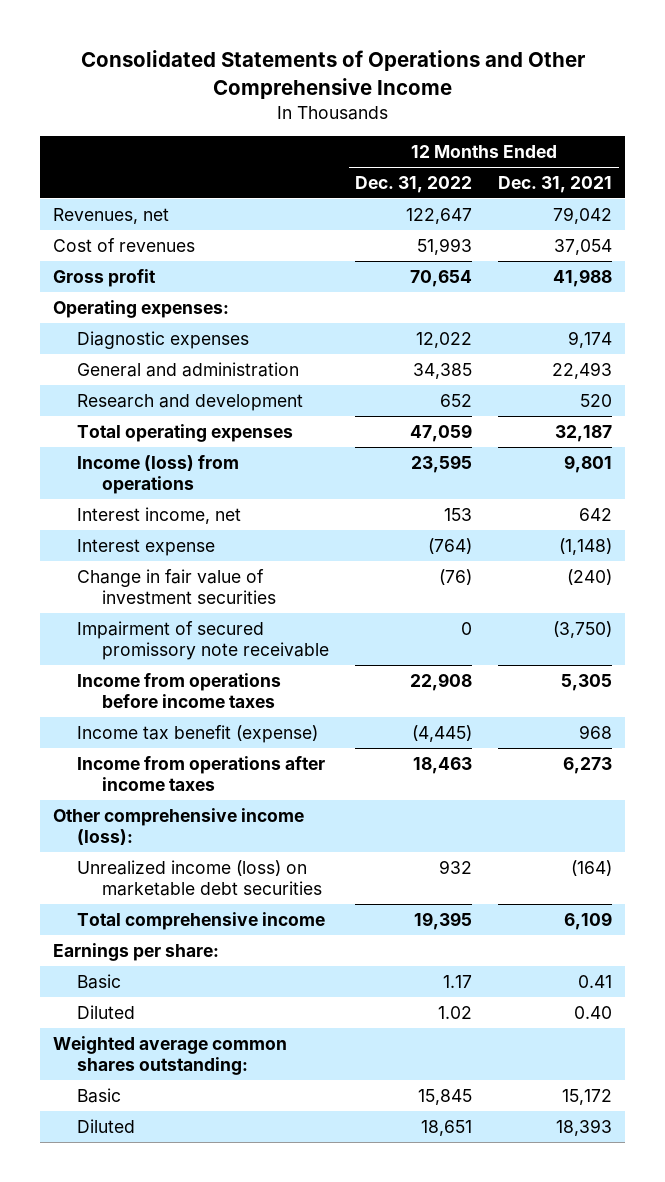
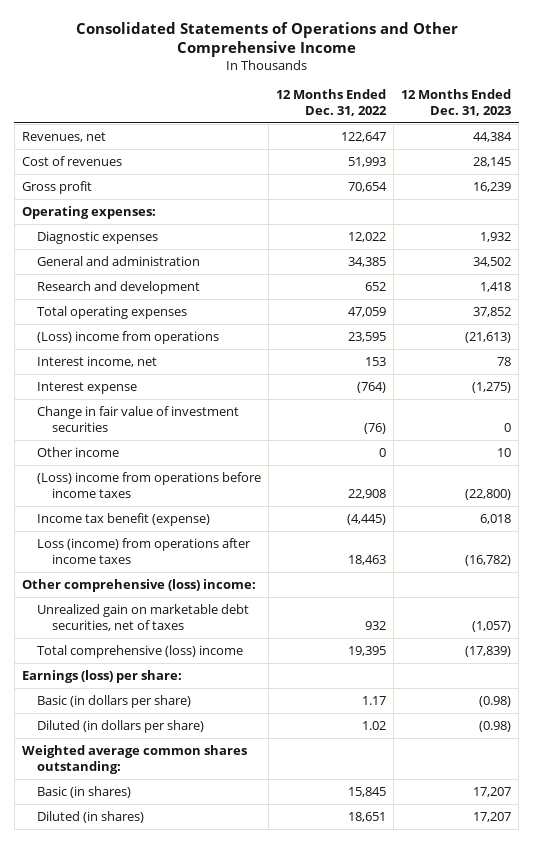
- | 12 Months Ended Dec. 31, 2022 | 12 Months Ended Dec. 31, 2021
+ | 12 Months Ended Dec. 31, 2022 | 12 Months Ended Dec. 31, 2023
- Income (loss) from operations | 23,595 | 9,801
+ (Loss) income from operations | 23,595 | (21,613)
- Impairment of secured promissory note receivable | 0 | (3,750)
- Income from operations before income taxes | 22,908 | 5,305
+ Other income | 0 | 10
+ (Loss) income from operations before income taxes | 22,908 | (22,800)
- Income from operations after income taxes | 18,463 | 6,273
- Other comprehensive income (loss):
- Unrealized income (loss) on marketable debt securities | 932 | (164)
- Total comprehensive income | 19,395 | 6,109
- Earnings per share:
- Basic | 1.17 | 0.41
- Diluted | 1.02 | 0.40
+ Loss (income) from operations after income taxes | 18,463 | (16,782)
+ Other comprehensive (loss) income:
+ Unrealized gain on marketable debt securities, net of taxes | 932 | (1,057)
+ Total comprehensive (loss) income | 19,395 | (17,839)
+ Earnings (loss) per share:
+ Basic (in dollars per share) | 1.17 | (0.98)
+ Diluted (in dollars per share) | 1.02 | (0.98)
- Basic | 15,845 | 15,172
- Diluted | 18,651 | 18,393
+ Basic (in shares) | 15,845 | 17,207
+ Diluted (in shares) | 18,651 | 17,207

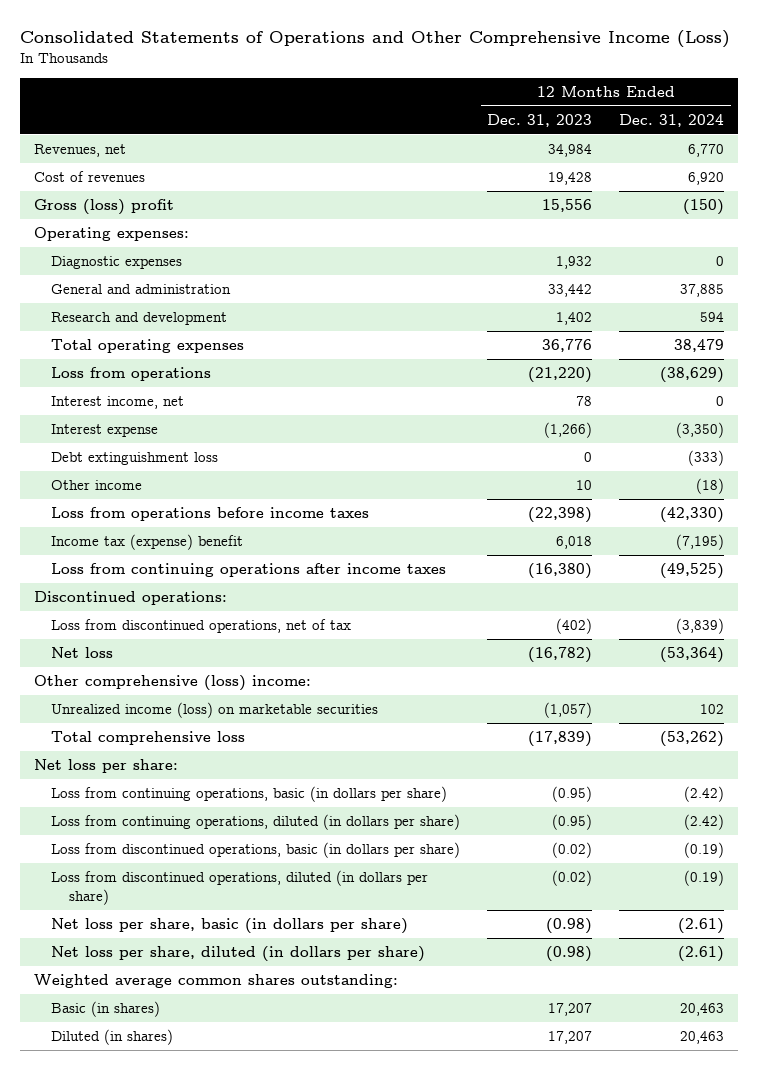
- Consolidated Statements of Operations and Other Comprehensive Income
+ Consolidated Statements of Operations and Other Comprehensive Income (Loss)
- | 12 Months Ended Dec. 31, 2022 | 12 Months Ended Dec. 31, 2023
+ | 12 Months Ended Dec. 31, 2023 | 12 Months Ended Dec. 31, 2024
- Revenues, net | 122,647 | 44,384
- Cost of revenues | 51,993 | 28,145
- Gross profit | 70,654 | 16,239
+ Revenues, net | 34,984 | 6,770
+ Cost of revenues | 19,428 | 6,920
+ Gross (loss) profit | 15,556 | (150)
- General and administration | 34,385 | 34,502
- Research and development | 652 | 1,418
- Total operating expenses | 47,059 | 37,852
- (Loss) income from operations | 23,595 | (21,613)
+ General and administration | 33,442 | 37,885
+ Research and development | 1,402 | 594
+ Total operating expenses | 36,776 | 38,479
+ Loss from operations | (21,220) | (38,629)
- Interest expense | (764) | (1,275)
- Change in fair value of investment securities | (76) | 0
+ Interest expense | (1,266) | (3,350)
+ Debt extinguishment loss | 0 | (333)
- (Loss) income from operations before income taxes | 22,908 | (22,800)
- Income tax benefit (expense) | (4,445) | 6,018
- Loss (income) from operations after income taxes | 18,463 | (16,782)
+ Loss from operations before income taxes | (22,398) | (42,330)
+ Income tax (expense) benefit | 6,018 | (7,195)
+ Loss from continuing operations after income taxes | (16,380) | (49,525)
+ Discontinued operations:
+ Loss from discontinued operations, net of tax | (402) | (3,839)
+ Net loss | (16,782) | (53,364)
- Unrealized gain on marketable debt securities, net of taxes | 932 | (1,057)
- Total comprehensive (loss) income | 19,395 | (17,839)
- Earnings (loss) per share:
- Basic (in dollars per share) | 1.17 | (0.98)
- Diluted (in dollars per share) | 1.02 | (0.98)
+ Unrealized income (loss) on marketable securities | (1,057) | 102
+ Total comprehensive loss | (17,839) | (53,262)
+ Net loss per share:
+ Loss from continuing operations, basic (in dollars per share) | (0.95) | (2.42)
+ Loss from continuing operations, diluted (in dollars per share) | (0.95) | (2.42)
+ Loss from discontinued operations, basic (in dollars per share) | (0.02) | (0.19)
+ Loss from discontinued operations, diluted (in dollars per share) | (0.02) | (0.19)
+ Net loss per share, basic (in dollars per share) | (0.98) | (2.61)
+ Net loss per share, diluted (in dollars per share) | (0.98) | (2.61)

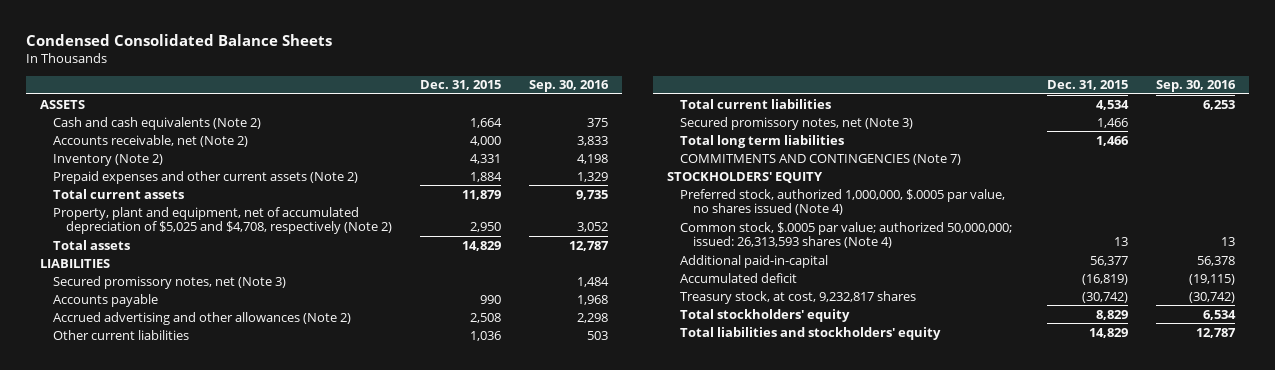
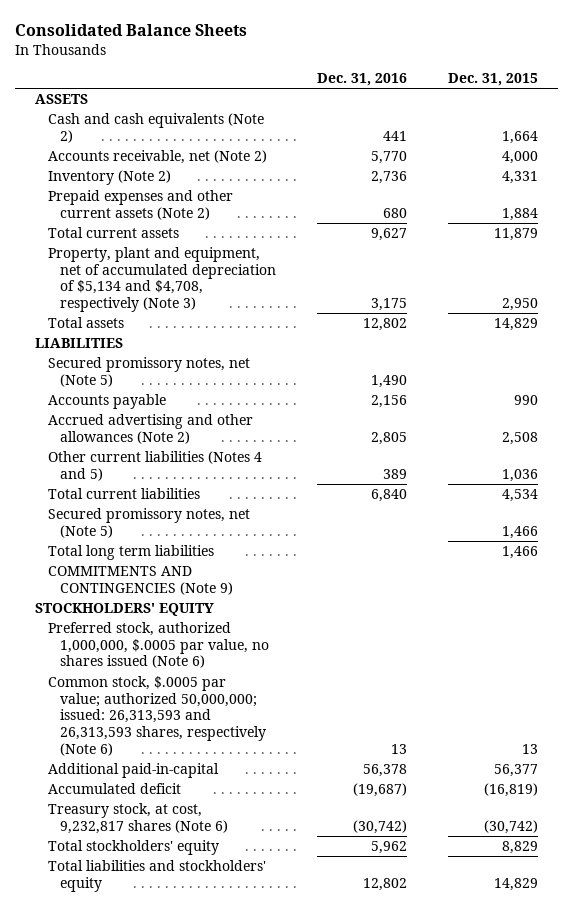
- Condensed Consolidated Balance Sheets
+ Consolidated Balance Sheets
- | Dec. 31, 2015 | Sep. 30, 2016
+ | Dec. 31, 2016 | Dec. 31, 2015
- Property, plant and equipment, net of accumulated depreciation of $5,025 and $4,708, respectively (Note 2) | 2,950 | 3,052
+ Property, plant and equipment, net of accumulated depreciation of $5,134 and $4,708, respectively (Note 3) | 3,175 | 2,950
- Secured promissory notes, net (Note 3) | | 1,484
+ Secured promissory notes, net (Note 5) | 1,490 |
- Other current liabilities | 1,036 | 503
+ Other current liabilities (Notes 4 and 5) | 389 | 1,036
- Secured promissory notes, net (Note 3) | 1,466 |
+ Secured promissory notes, net (Note 5) | | 1,466
- COMMITMENTS AND CONTINGENCIES (Note 7)
+ COMMITMENTS AND CONTINGENCIES (Note 9)
- Preferred stock, authorized 1,000,000, $.0005 par value, no shares issued (Note 4)
- Common stock, $.0005 par value; authorized 50,000,000; issued: 26,313,593 shares (Note 4) | 13 | 13
+ Preferred stock, authorized 1,000,000, $.0005 par value, no shares issued (Note 6)
+ Common stock, $.0005 par value; authorized 50,000,000; issued: 26,313,593 and 26,313,593 shares, respectively (Note 6) | 13 | 13
- Treasury stock, at cost, 9,232,817 shares | (30,742) | (30,742)
+ Treasury stock, at cost, 9,232,817 shares (Note 6) | (30,742) | (30,742)

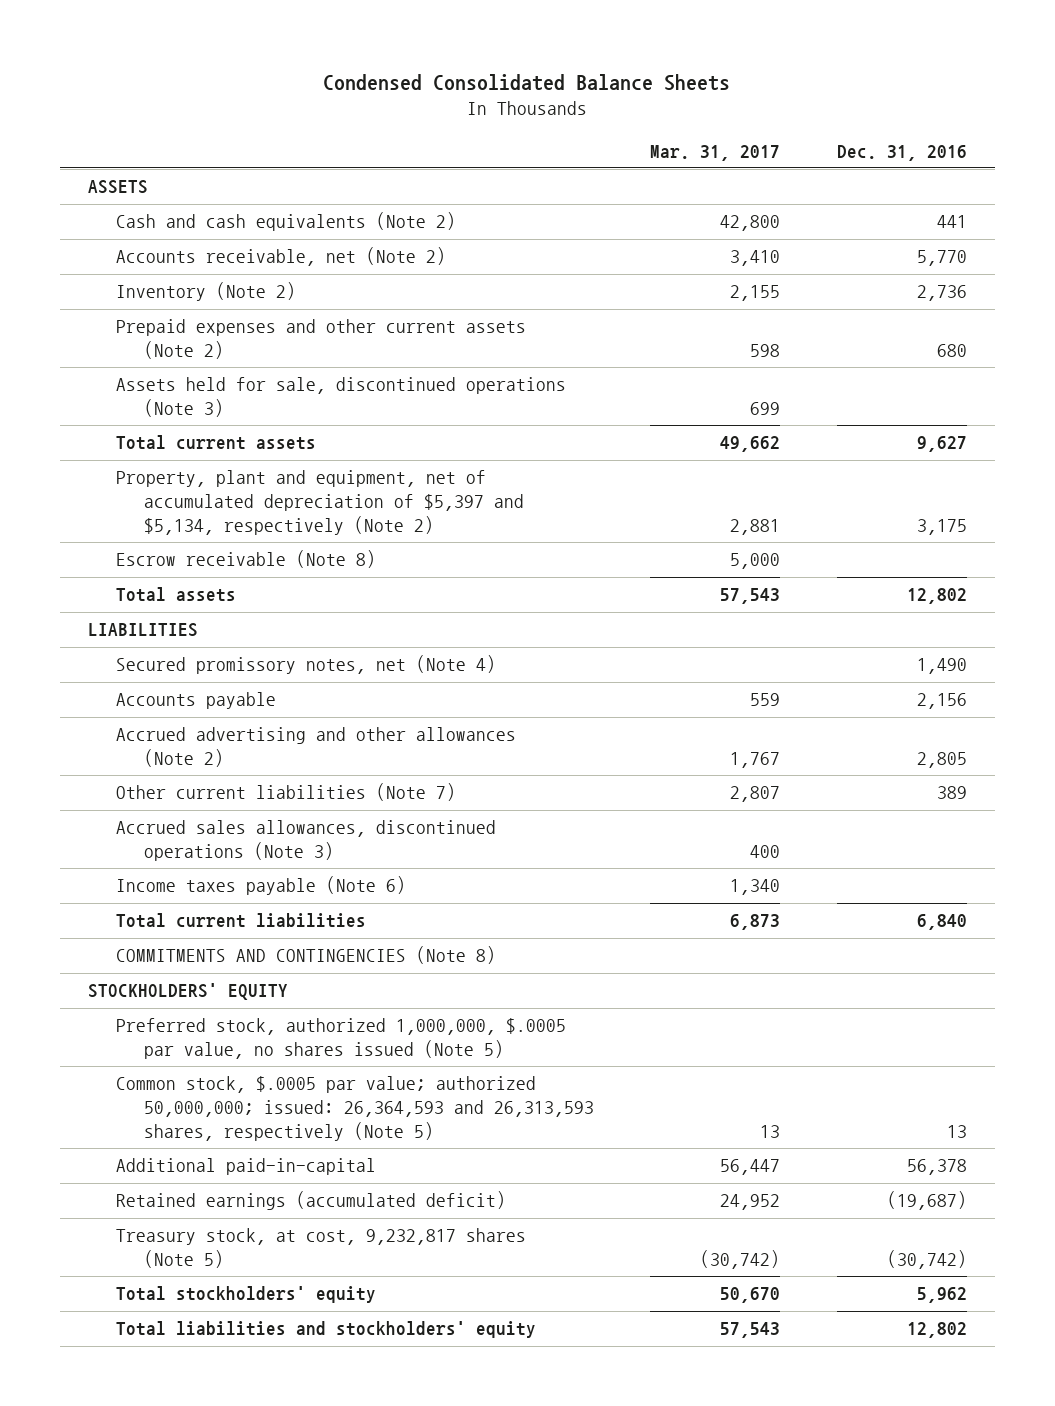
- Consolidated Balance Sheets
+ Condensed Consolidated Balance Sheets
- | Dec. 31, 2016 | Dec. 31, 2015
+ | Mar. 31, 2017 | Dec. 31, 2016
+ Assets held for sale, discontinued operations (Note 3) | 699 |
- Property, plant and equipment, net of accumulated depreciation of $5,134 and $4,708, respectively (Note 3) | 3,175 | 2,950
+ Property, plant and equipment, net of accumulated depreciation of $5,397 and $5,134, respectively (Note 2) | 2,881 | 3,175
+ Escrow receivable (Note 8) | 5,000 |
- Secured promissory notes, net (Note 5) | 1,490 |
+ Secured promissory notes, net (Note 4) | | 1,490
- Other current liabilities (Notes 4 and 5) | 389 | 1,036
+ Other current liabilities (Note 7) | 2,807 | 389
+ Accrued sales allowances, discontinued operations (Note 3) | 400 |
+ Income taxes payable (Note 6) | 1,340 |
- Secured promissory notes, net (Note 5) | | 1,466
- Total long term liabilities | | 1,466
- COMMITMENTS AND CONTINGENCIES (Note 9)
+ COMMITMENTS AND CONTINGENCIES (Note 8)
- Preferred stock, authorized 1,000,000, $.0005 par value, no shares issued (Note 6)
- Common stock, $.0005 par value; authorized 50,000,000; issued: 26,313,593 and 26,313,593 shares, respectively (Note 6) | 13 | 13
+ Preferred stock, authorized 1,000,000, $.0005 par value, no shares issued (Note 5)
+ Common stock, $.0005 par value; authorized 50,000,000; issued: 26,364,593 and 26,313,593 shares, respectively (Note 5) | 13 | 13
- Accumulated deficit | (19,687) | (16,819)
- Treasury stock, at cost, 9,232,817 shares (Note 6) | (30,742) | (30,742)
+ Retained earnings (accumulated deficit) | 24,952 | (19,687)
+ Treasury stock, at cost, 9,232,817 shares (Note 5) | (30,742) | (30,742)

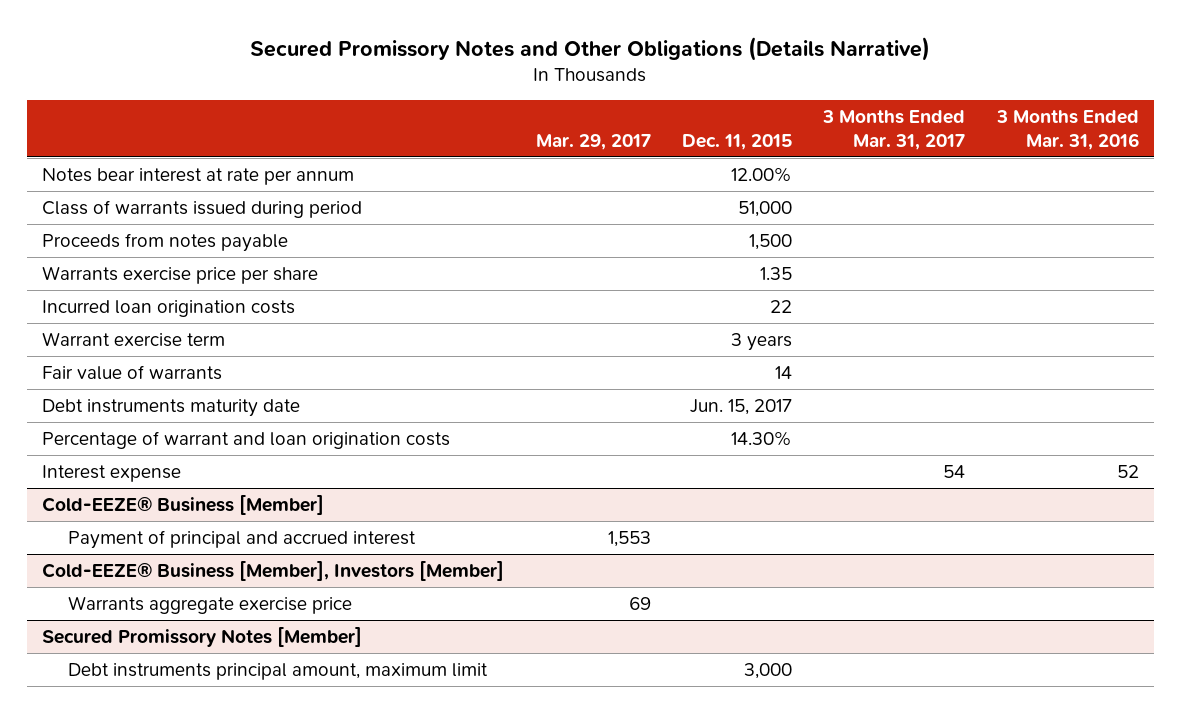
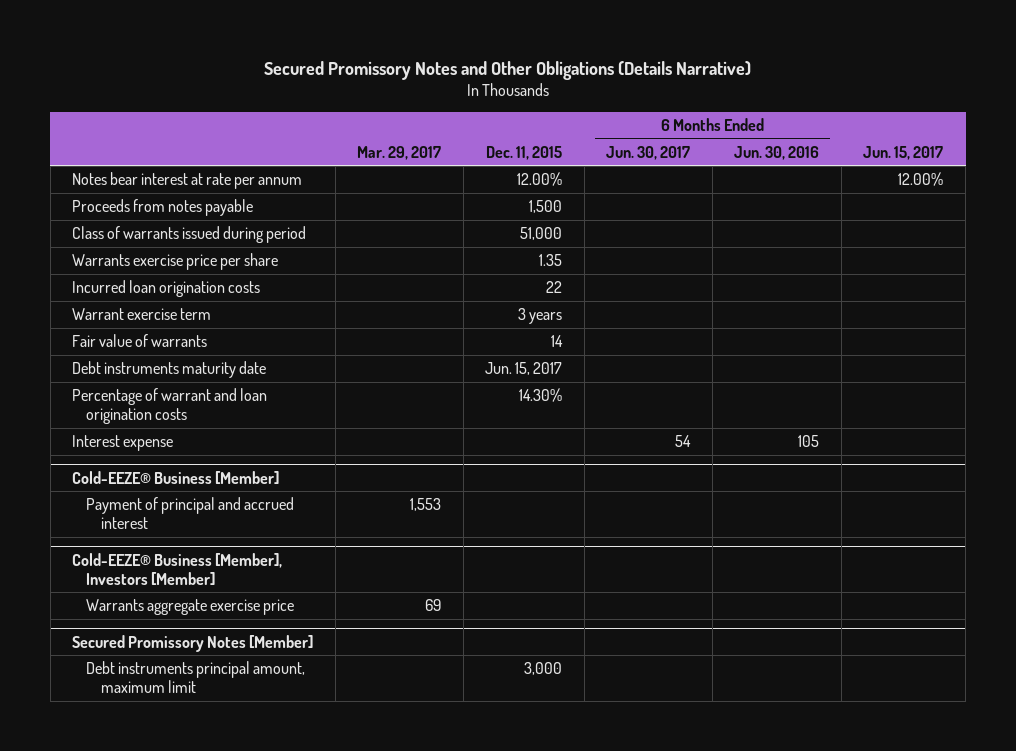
- | Mar. 29, 2017 | Dec. 11, 2015 | 3 Months Ended Mar. 31, 2017 | 3 Months Ended Mar. 31, 2016
+ | Mar. 29, 2017 | Dec. 11, 2015 | 6 Months Ended Jun. 30, 2017 | 6 Months Ended Jun. 30, 2016 | Jun. 15, 2017
moved down: Class of warrants issued during period | | 51,000 | | |

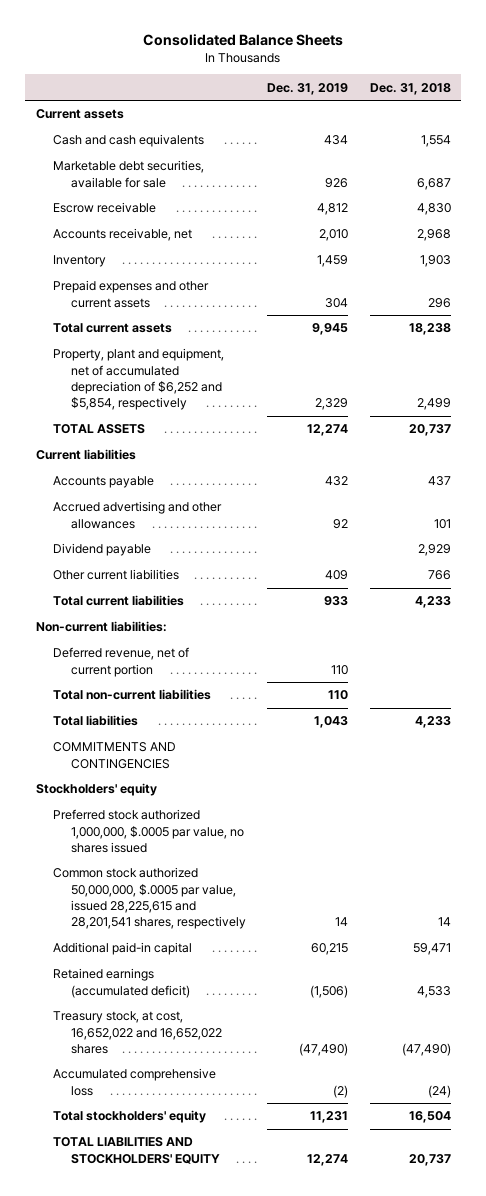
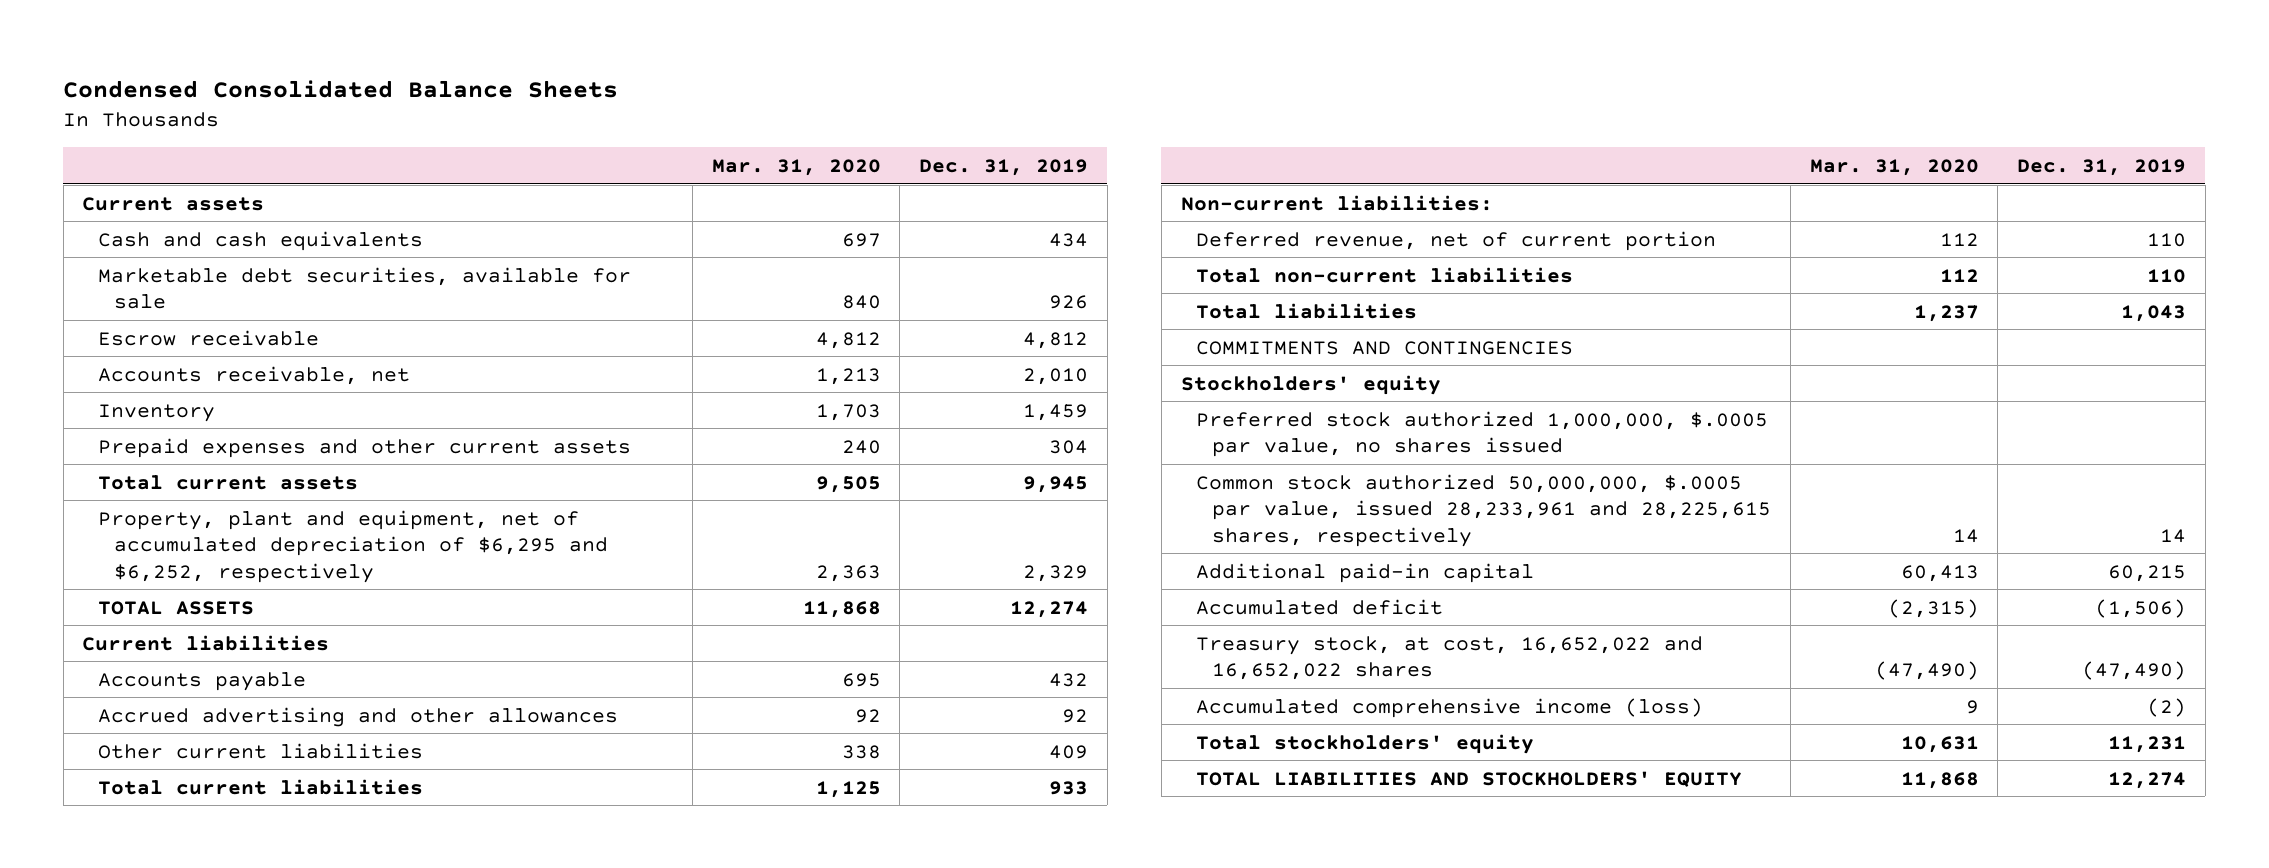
- Consolidated Balance Sheets
+ Condensed Consolidated Balance Sheets
- | Dec. 31, 2019 | Dec. 31, 2018
+ | Mar. 31, 2020 | Dec. 31, 2019
- Property, plant and equipment, net of accumulated depreciation of $6,252 and $5,854, respectively | 2,329 | 2,499
+ Property, plant and equipment, net of accumulated depreciation of $6,295 and $6,252, respectively | 2,363 | 2,329
- Dividend payable | | 2,929
- Common stock authorized 50,000,000, $.0005 par value, issued 28,225,615 and 28,201,541 shares, respectively | 14 | 14
+ Common stock authorized 50,000,000, $.0005 par value, issued 28,233,961 and 28,225,615 shares, respectively | 14 | 14
- Retained earnings (accumulated deficit) | (1,506) | 4,533
+ Accumulated deficit | (2,315) | (1,506)
- Accumulated comprehensive loss | (2) | (24)
+ Accumulated comprehensive income (loss) | 9 | (2)

